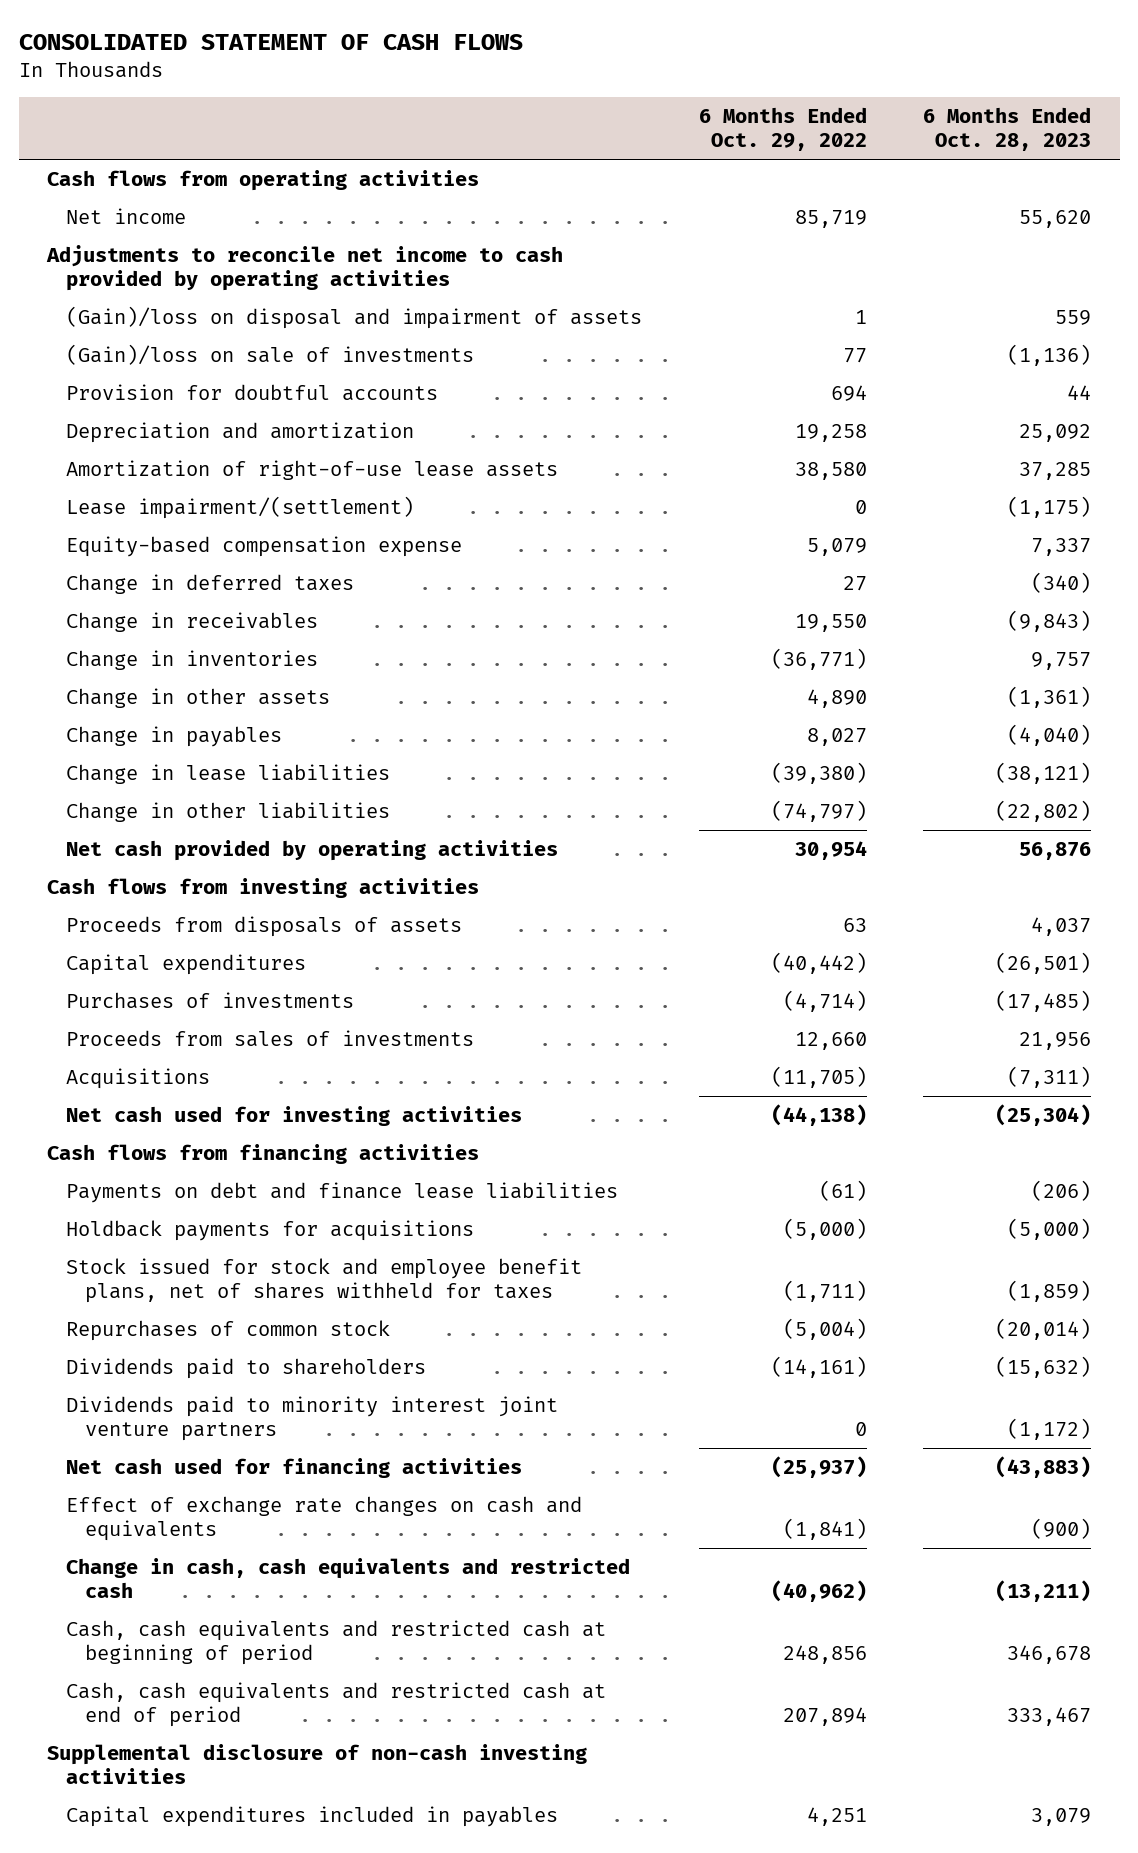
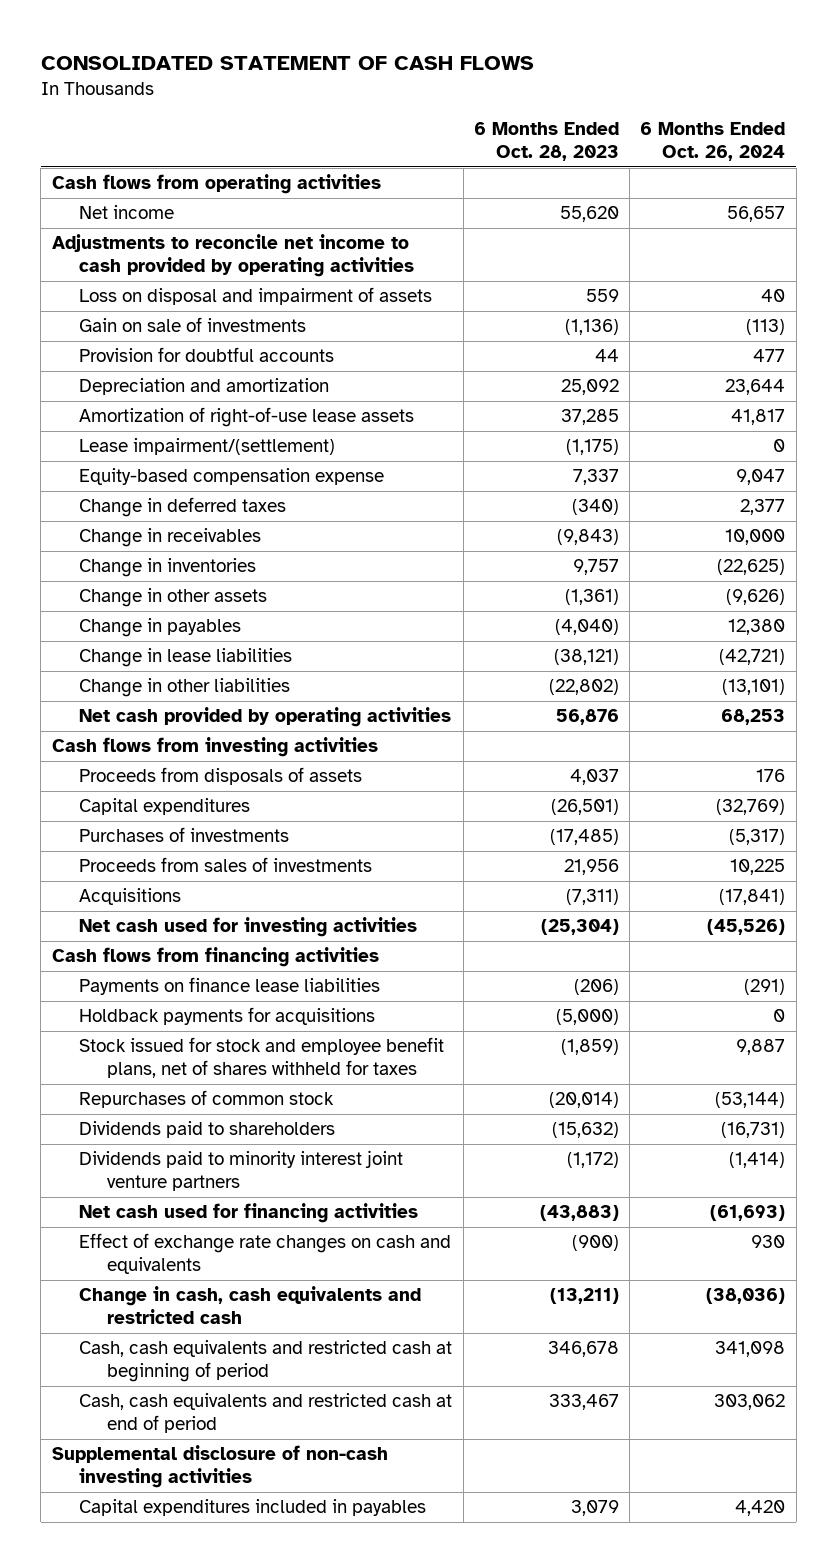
- | 6 Months Ended Oct. 29, 2022 | 6 Months Ended Oct. 28, 2023
+ | 6 Months Ended Oct. 28, 2023 | 6 Months Ended Oct. 26, 2024
- (Gain)/loss on disposal and impairment of assets | 1 | 559
- (Gain)/loss on sale of investments | 77 | (1,136)
+ Loss on disposal and impairment of assets | 559 | 40
+ Gain on sale of investments | (1,136) | (113)
- Payments on debt and finance lease liabilities | (61) | (206)
+ Payments on finance lease liabilities | (206) | (291)

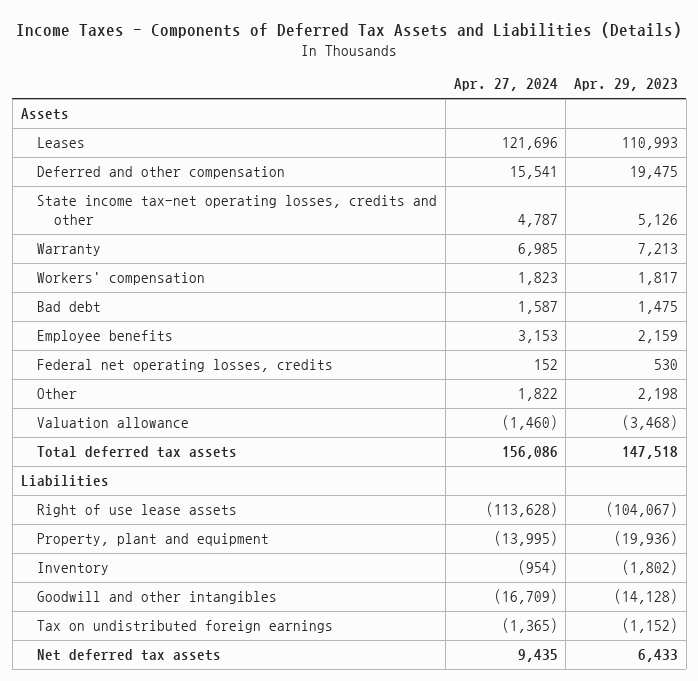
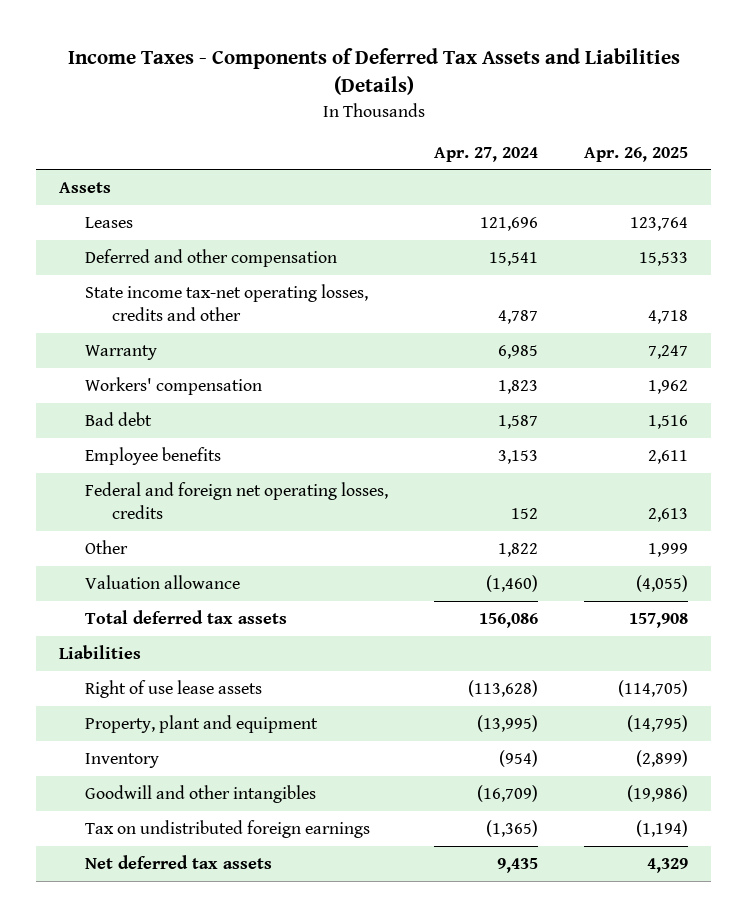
- | Apr. 27, 2024 | Apr. 29, 2023
+ | Apr. 27, 2024 | Apr. 26, 2025
- Federal net operating losses, credits | 152 | 530
+ Federal and foreign net operating losses, credits | 152 | 2,613

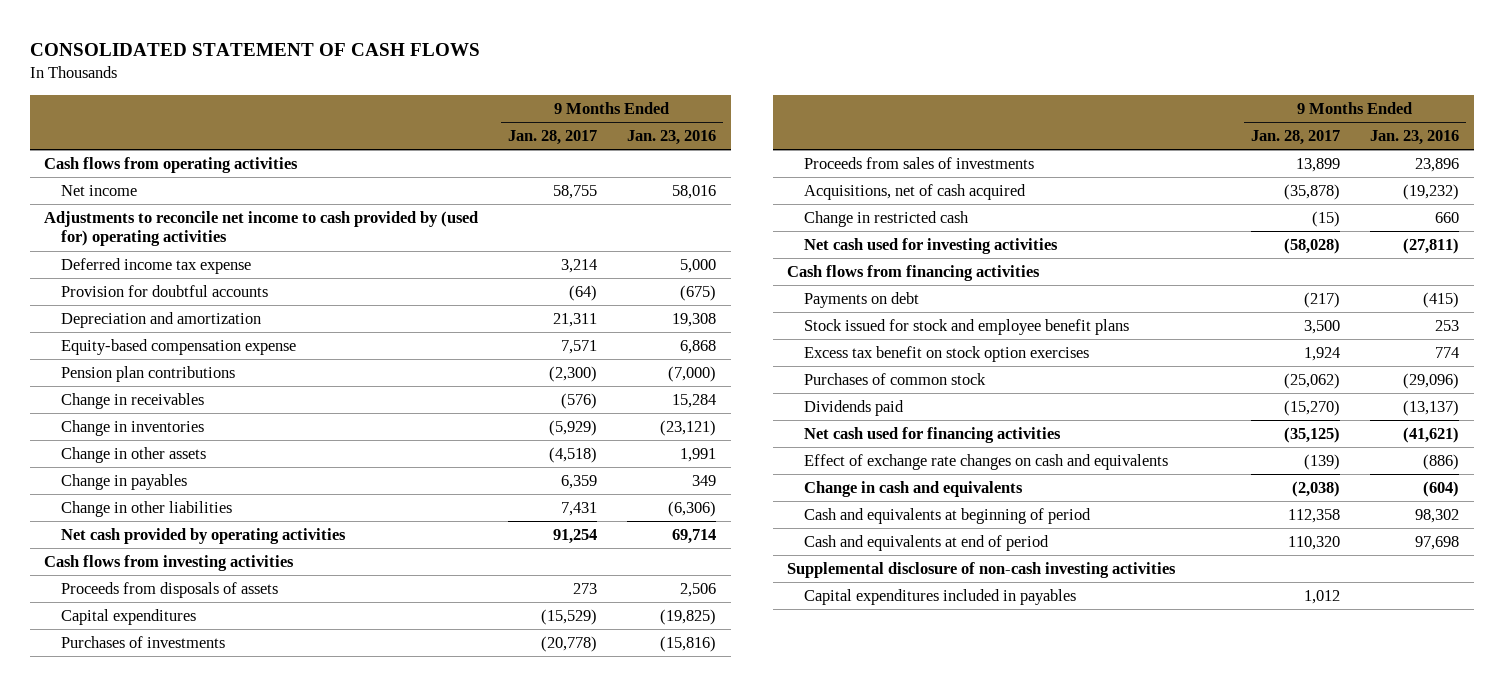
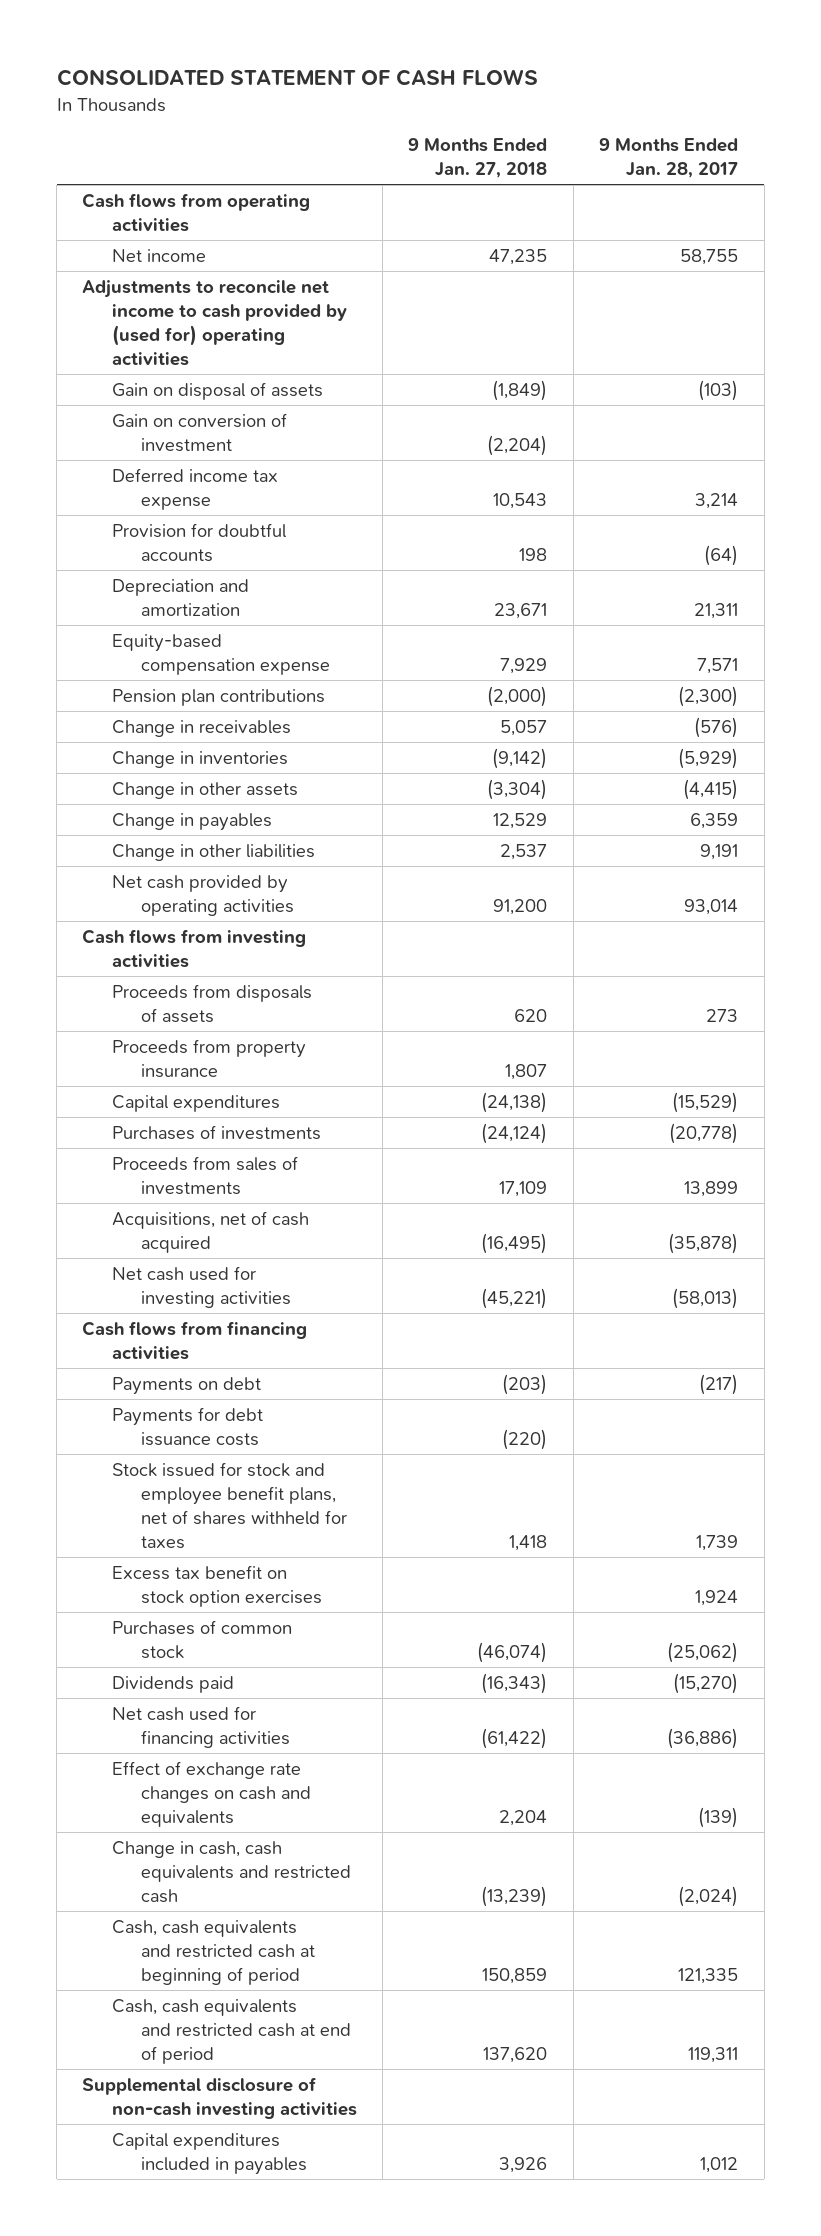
- | 9 Months Ended Jan. 28, 2017 | 9 Months Ended Jan. 23, 2016
+ | 9 Months Ended Jan. 27, 2018 | 9 Months Ended Jan. 28, 2017
+ Gain on disposal of assets | (1,849) | (103)
+ Gain on conversion of investment | (2,204) |
- Change in other assets | (4,518) | 1,991
+ Change in other assets | (3,304) | (4,415)
- Change in other liabilities | 7,431 | (6,306)
- Net cash provided by operating activities | 91,254 | 69,714
+ Change in other liabilities | 2,537 | 9,191
+ Net cash provided by operating activities | 91,200 | 93,014
+ Proceeds from property insurance | 1,807 |
- Change in restricted cash | (15) | 660
- Net cash used for investing activities | (58,028) | (27,811)
+ Net cash used for investing activities | (45,221) | (58,013)
- Stock issued for stock and employee benefit plans | 3,500 | 253
+ Payments for debt issuance costs | (220) |
+ Stock issued for stock and employee benefit plans, net of shares withheld for taxes | 1,418 | 1,739
- Net cash used for financing activities | (35,125) | (41,621)
+ Net cash used for financing activities | (61,422) | (36,886)
- Change in cash and equivalents | (2,038) | (604)
- Cash and equivalents at beginning of period | 112,358 | 98,302
- Cash and equivalents at end of period | 110,320 | 97,698
+ Change in cash, cash equivalents and restricted cash | (13,239) | (2,024)
+ Cash, cash equivalents and restricted cash at beginning of period | 150,859 | 121,335
+ Cash, cash equivalents and restricted cash at end of period | 137,620 | 119,311

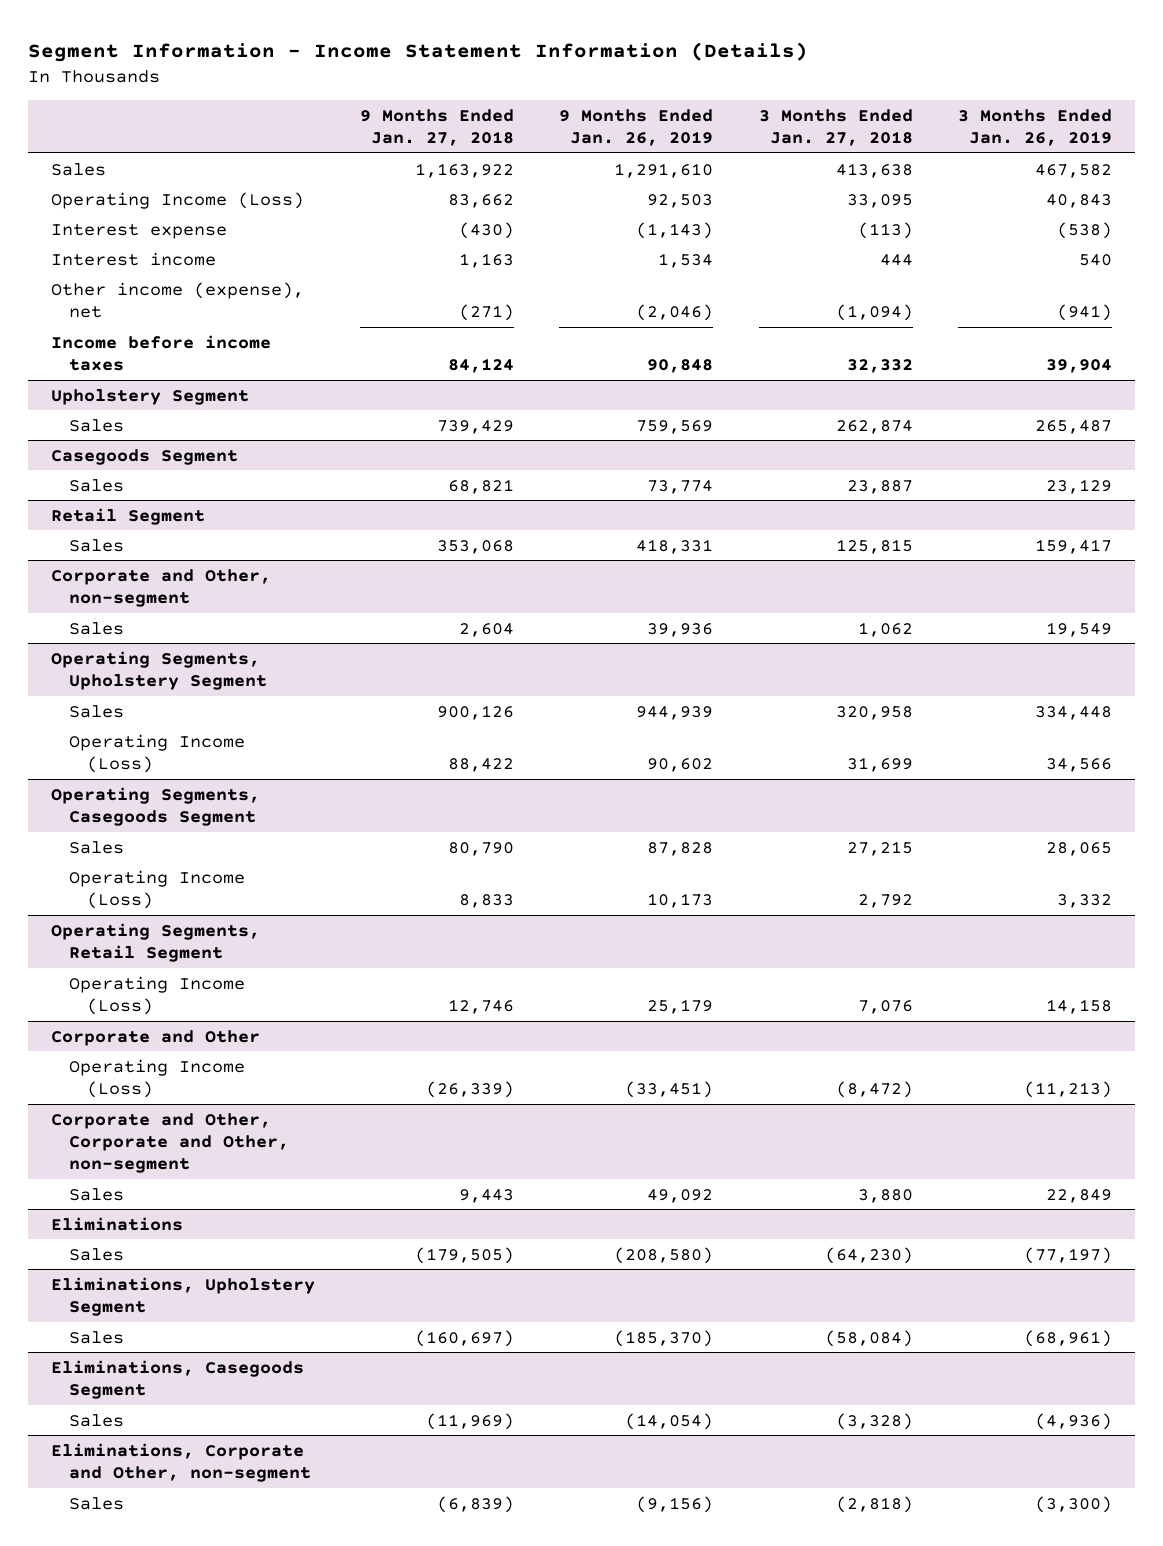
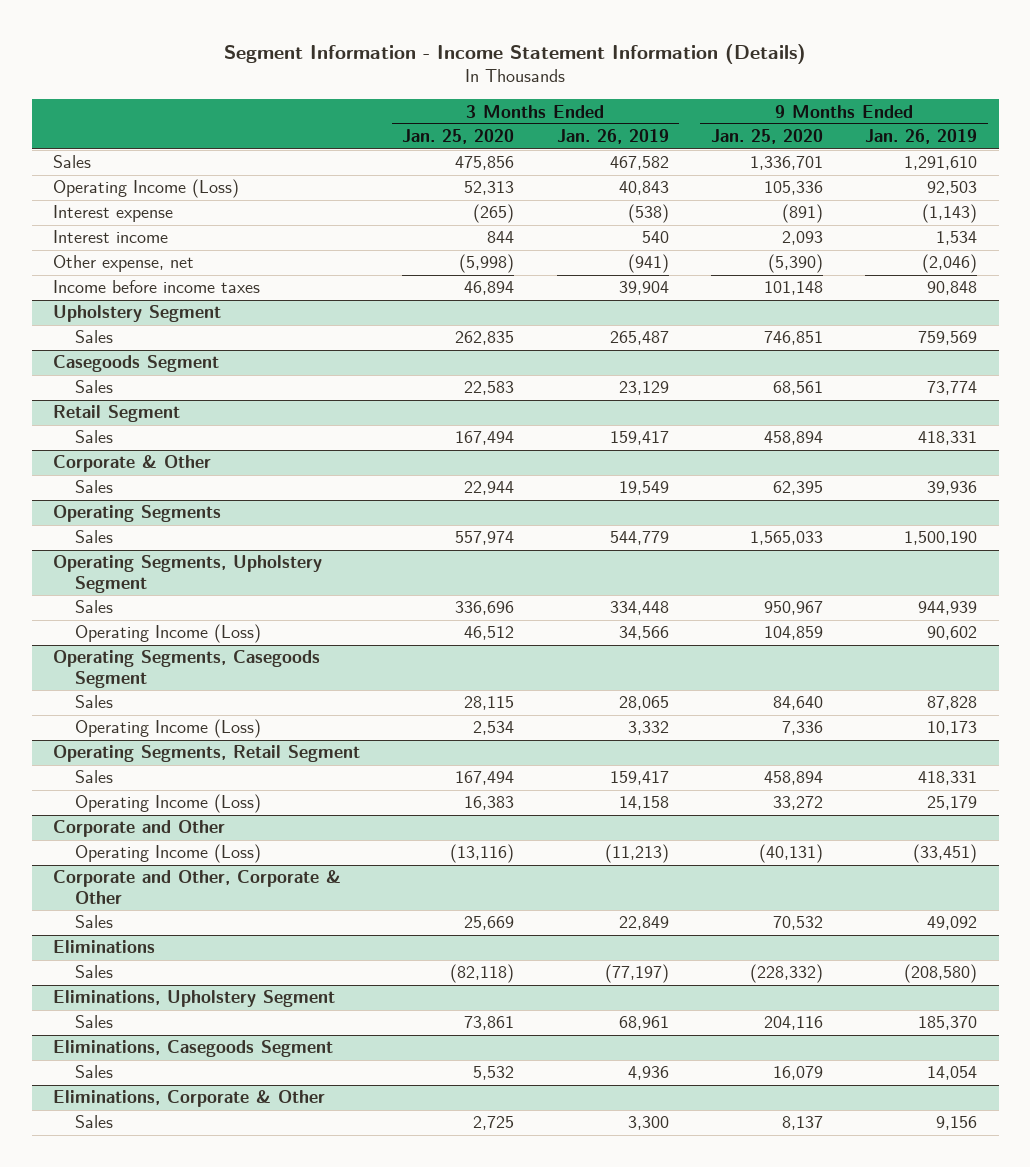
- | 9 Months Ended Jan. 27, 2018 | 9 Months Ended Jan. 26, 2019 | 3 Months Ended Jan. 27, 2018 | 3 Months Ended Jan. 26, 2019
+ | 3 Months Ended Jan. 25, 2020 | 3 Months Ended Jan. 26, 2019 | 9 Months Ended Jan. 25, 2020 | 9 Months Ended Jan. 26, 2019
- Other income (expense), net | (271) | (2,046) | (1,094) | (941)
+ Other expense, net | (5,998) | (941) | (5,390) | (2,046)
- Corporate and Other, non-segment
+ Corporate & Other
+ Operating Segments
+ Sales | 557,974 | 544,779 | 1,565,033 | 1,500,190
@ Operating Segments, Retail Segment
+ Sales | 167,494 | 159,417 | 458,894 | 418,331
- Corporate and Other, Corporate and Other, non-segment
+ Corporate and Other, Corporate & Other
@ Eliminations, Upholstery Segment
- Sales | (160,697) | (185,370) | (58,084) | (68,961)
+ Sales | 73,861 | 68,961 | 204,116 | 185,370
@ Eliminations, Casegoods Segment
- Sales | (11,969) | (14,054) | (3,328) | (4,936)
- Eliminations, Corporate and Other, non-segment
- Sales | (6,839) | (9,156) | (2,818) | (3,300)
@ Eliminations, Casegoods Segment
+ Sales | 5,532 | 4,936 | 16,079 | 14,054
+ Eliminations, Corporate & Other
+ Sales | 2,725 | 3,300 | 8,137 | 9,156

